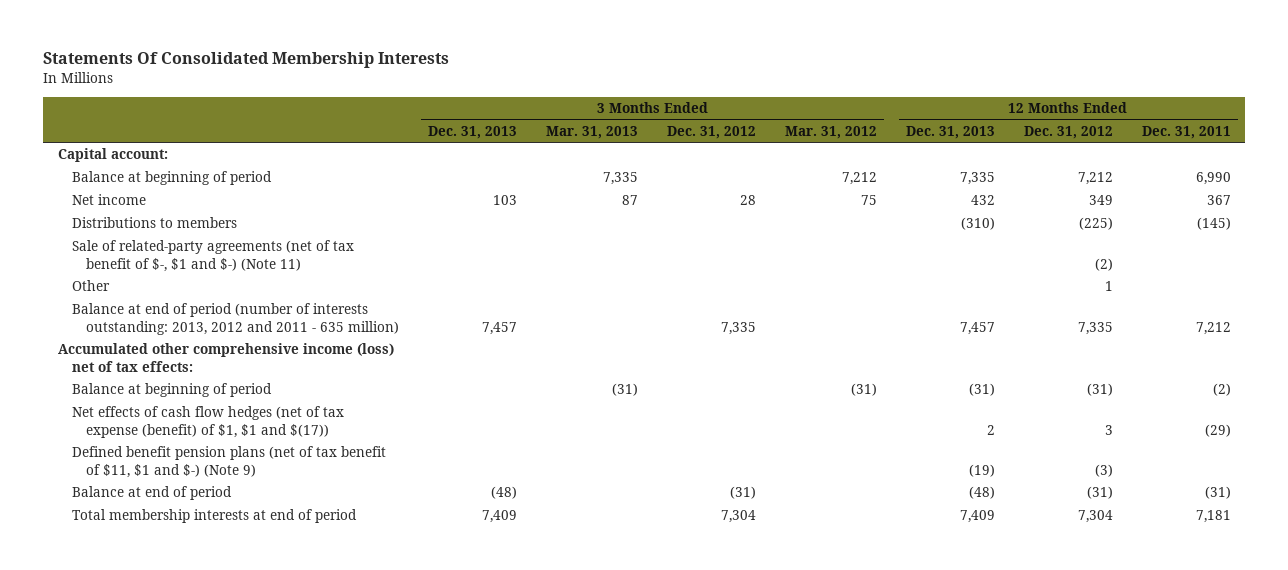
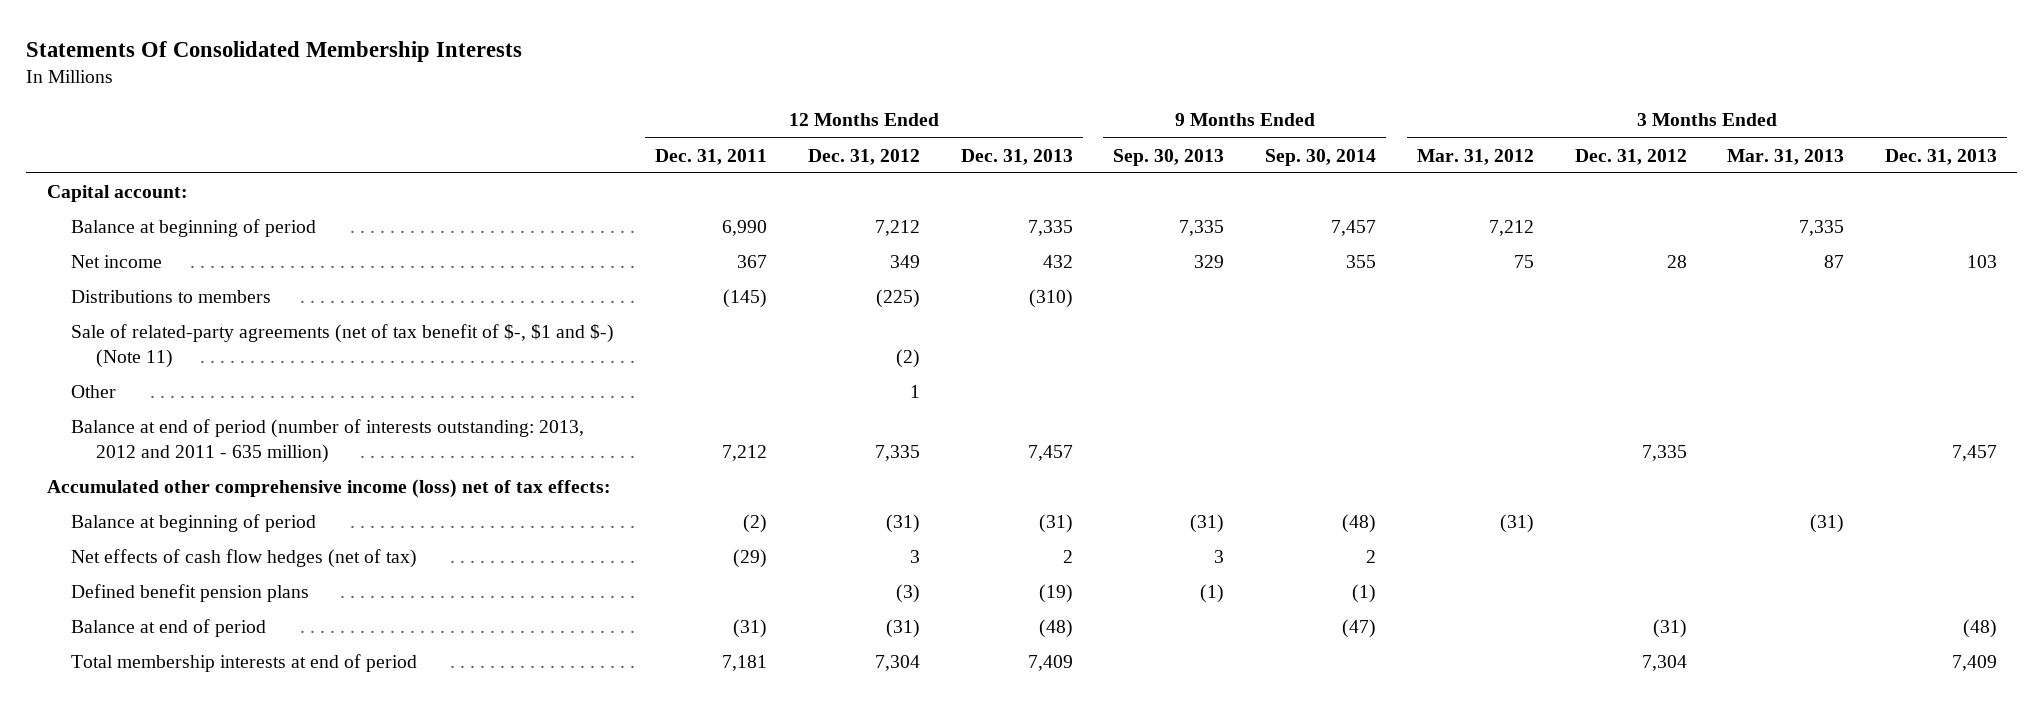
- | 3 Months Ended Dec. 31, 2013 | 3 Months Ended Mar. 31, 2013 | 3 Months Ended Dec. 31, 2012 | 3 Months Ended Mar. 31, 2012 | 12 Months Ended Dec. 31, 2013 | 12 Months Ended Dec. 31, 2012 | 12 Months Ended Dec. 31, 2011
+ | 12 Months Ended Dec. 31, 2011 | 12 Months Ended Dec. 31, 2012 | 12 Months Ended Dec. 31, 2013 | 9 Months Ended Sep. 30, 2013 | 9 Months Ended Sep. 30, 2014 | 3 Months Ended Mar. 31, 2012 | 3 Months Ended Dec. 31, 2012 | 3 Months Ended Mar. 31, 2013 | 3 Months Ended Dec. 31, 2013
- Net effects of cash flow hedges (net of tax expense (benefit) of $1, $1 and $(17)) | | | | | 2 | 3 | (29)
- Defined benefit pension plans (net of tax benefit of $11, $1 and $-) (Note 9) | | | | | (19) | (3) |
+ Net effects of cash flow hedges (net of tax) | (29) | 3 | 2 | 3 | 2 | | | |
+ Defined benefit pension plans | | (3) | (19) | (1) | (1) | | | |

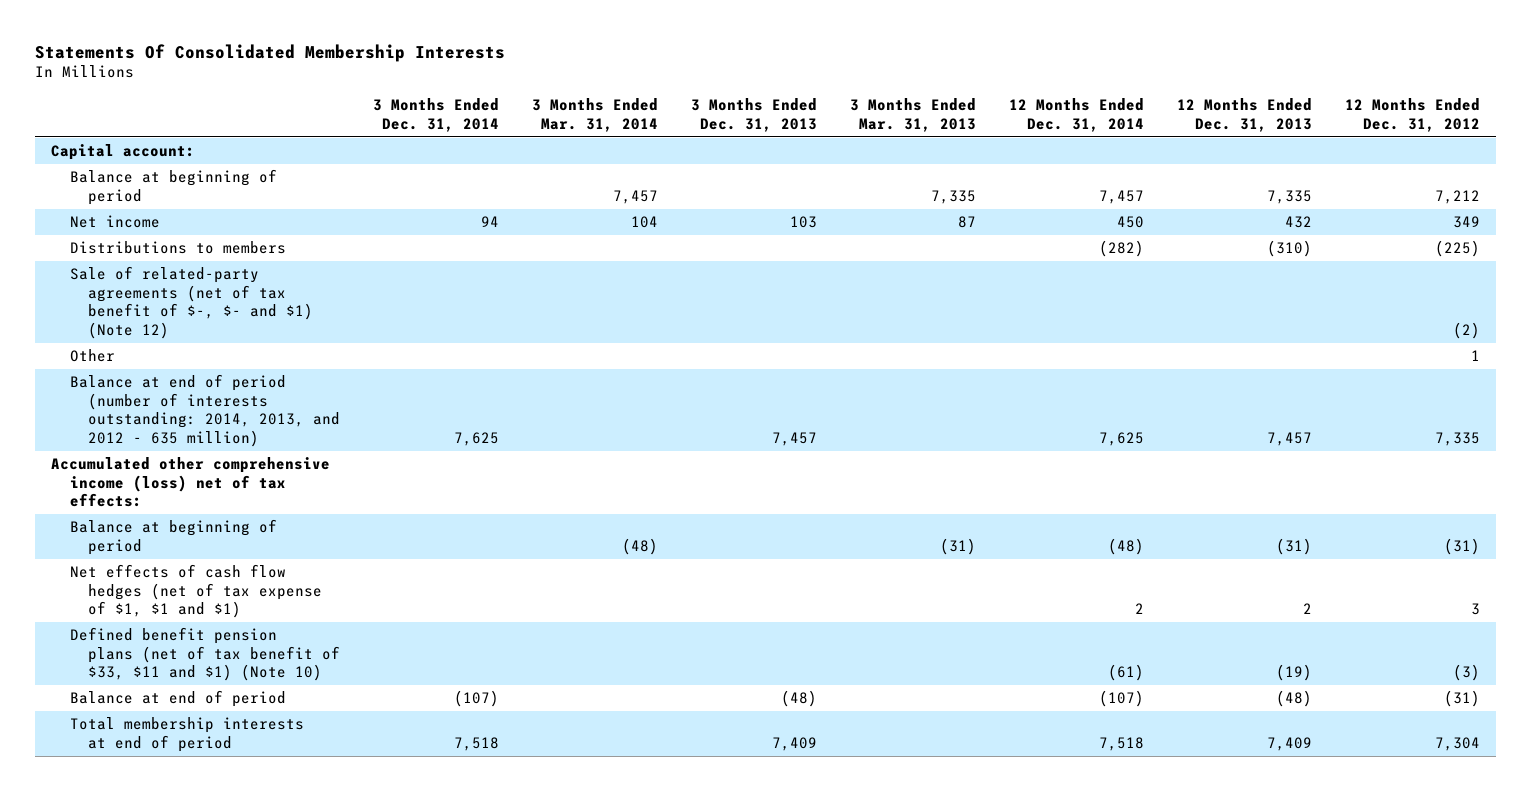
- | 12 Months Ended Dec. 31, 2011 | 12 Months Ended Dec. 31, 2012 | 12 Months Ended Dec. 31, 2013 | 9 Months Ended Sep. 30, 2013 | 9 Months Ended Sep. 30, 2014 | 3 Months Ended Mar. 31, 2012 | 3 Months Ended Dec. 31, 2012 | 3 Months Ended Mar. 31, 2013 | 3 Months Ended Dec. 31, 2013
+ | 3 Months Ended Dec. 31, 2014 | 3 Months Ended Mar. 31, 2014 | 3 Months Ended Dec. 31, 2013 | 3 Months Ended Mar. 31, 2013 | 12 Months Ended Dec. 31, 2014 | 12 Months Ended Dec. 31, 2013 | 12 Months Ended Dec. 31, 2012
- Sale of related-party agreements (net of tax benefit of $-, $1 and $-) (Note 11) | | (2) | | | | | | |
+ Sale of related-party agreements (net of tax benefit of $-, $- and $1) (Note 12) | | | | | | | (2)
- Balance at end of period (number of interests outstanding: 2013, 2012 and 2011 - 635 million) | 7,212 | 7,335 | 7,457 | | | | 7,335 | | 7,457
+ Balance at end of period (number of interests outstanding: 2014, 2013, and 2012 - 635 million) | 7,625 | | 7,457 | | 7,625 | 7,457 | 7,335
- Net effects of cash flow hedges (net of tax) | (29) | 3 | 2 | 3 | 2 | | | |
- Defined benefit pension plans | | (3) | (19) | (1) | (1) | | | |
+ Net effects of cash flow hedges (net of tax expense of $1, $1 and $1) | | | | | 2 | 2 | 3
+ Defined benefit pension plans (net of tax benefit of $33, $11 and $1) (Note 10) | | | | | (61) | (19) | (3)

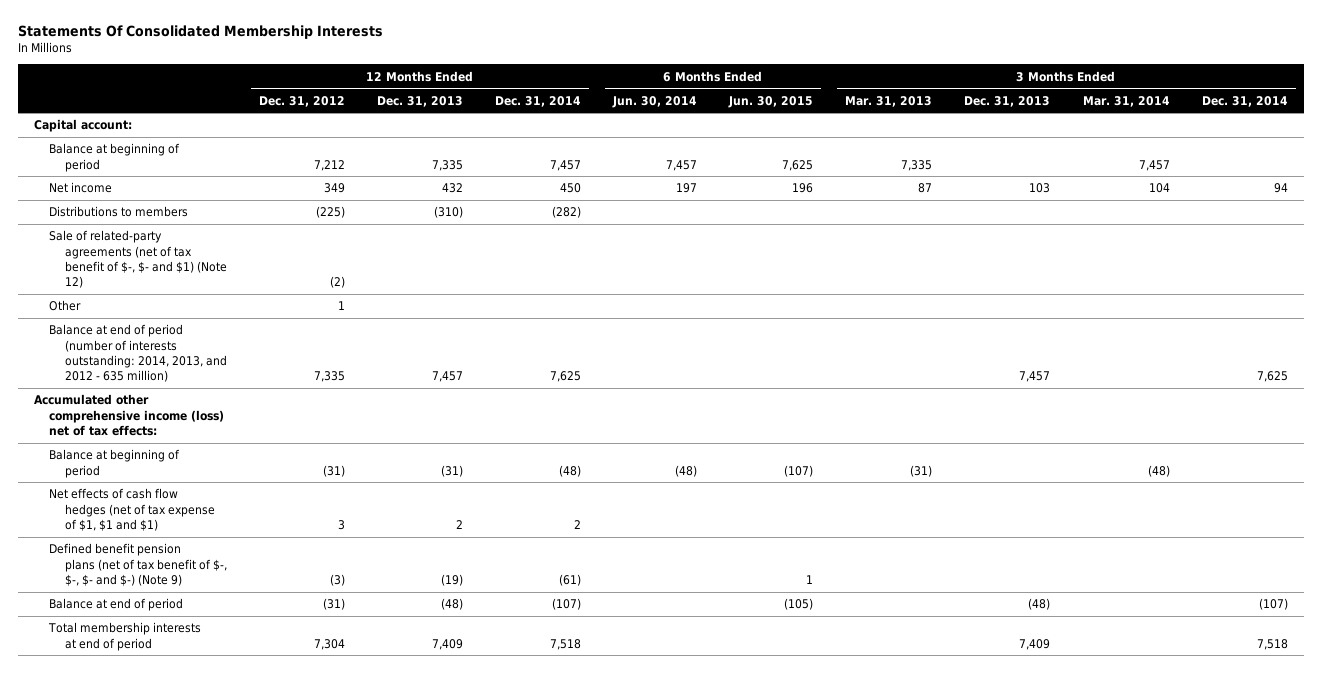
- | 3 Months Ended Dec. 31, 2014 | 3 Months Ended Mar. 31, 2014 | 3 Months Ended Dec. 31, 2013 | 3 Months Ended Mar. 31, 2013 | 12 Months Ended Dec. 31, 2014 | 12 Months Ended Dec. 31, 2013 | 12 Months Ended Dec. 31, 2012
+ | 12 Months Ended Dec. 31, 2012 | 12 Months Ended Dec. 31, 2013 | 12 Months Ended Dec. 31, 2014 | 6 Months Ended Jun. 30, 2014 | 6 Months Ended Jun. 30, 2015 | 3 Months Ended Mar. 31, 2013 | 3 Months Ended Dec. 31, 2013 | 3 Months Ended Mar. 31, 2014 | 3 Months Ended Dec. 31, 2014
- Defined benefit pension plans (net of tax benefit of $33, $11 and $1) (Note 10) | | | | | (61) | (19) | (3)
+ Defined benefit pension plans (net of tax benefit of $-, $-, $- and $-) (Note 9) | (3) | (19) | (61) | | 1 | | | |

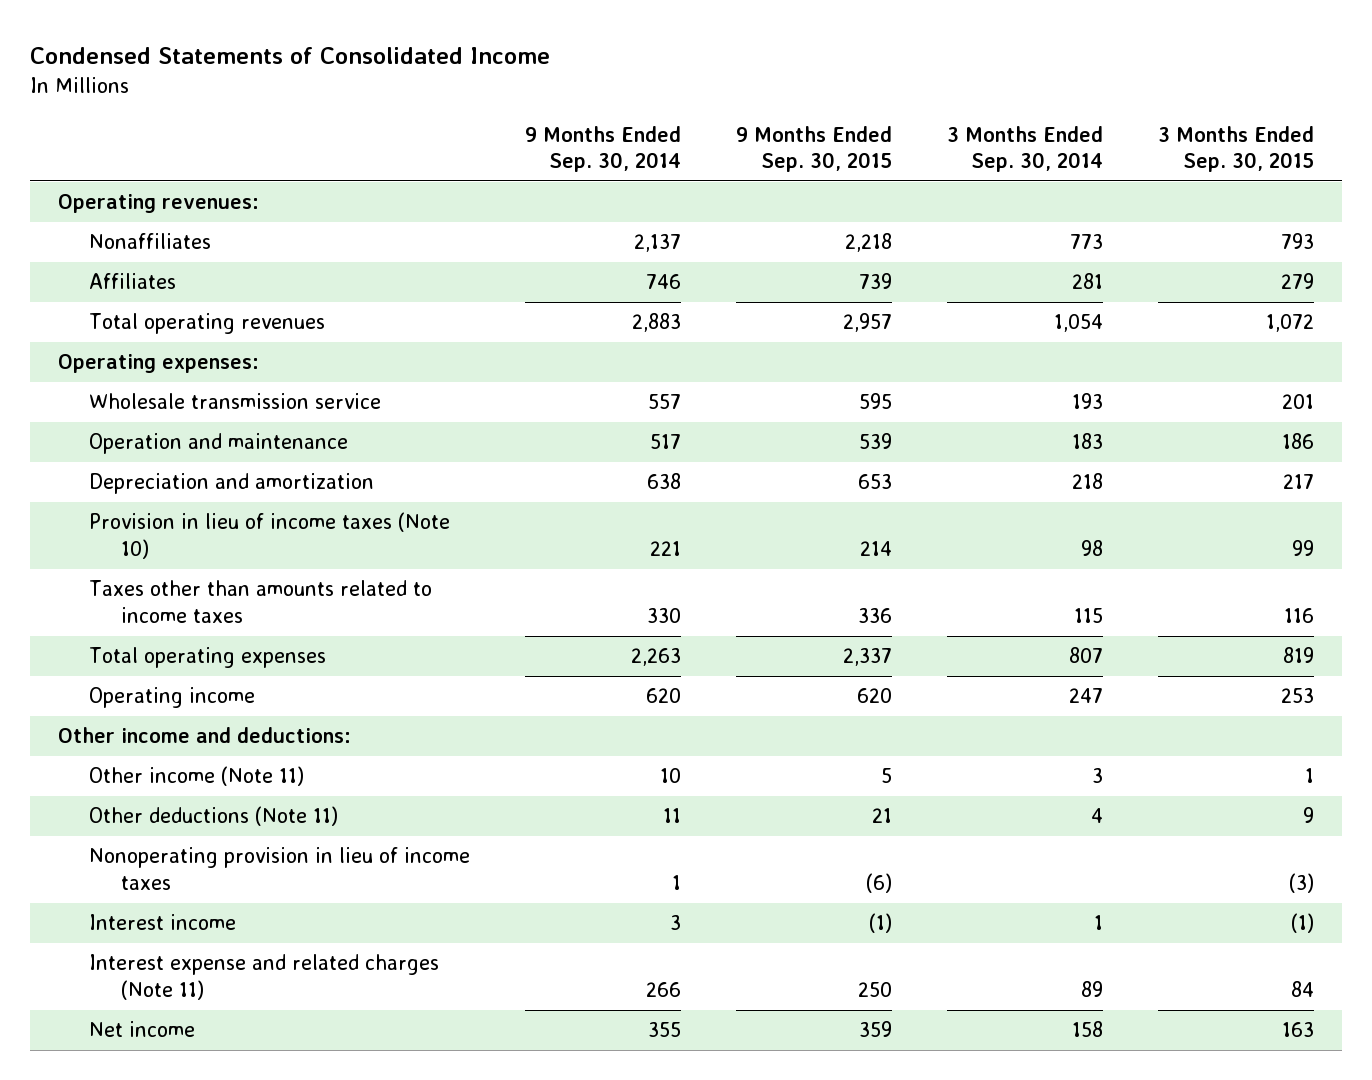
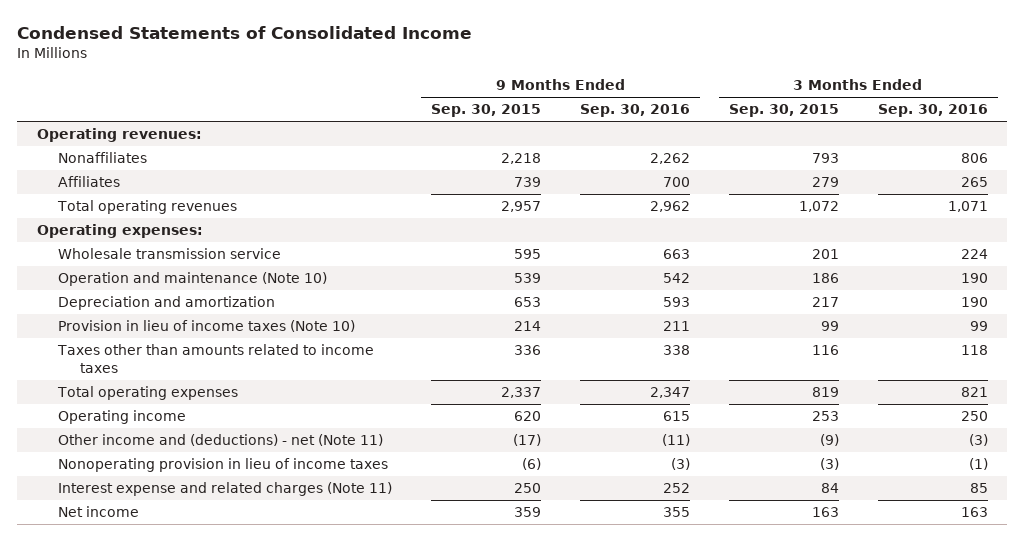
- | 9 Months Ended Sep. 30, 2014 | 9 Months Ended Sep. 30, 2015 | 3 Months Ended Sep. 30, 2014 | 3 Months Ended Sep. 30, 2015
+ | 9 Months Ended Sep. 30, 2015 | 9 Months Ended Sep. 30, 2016 | 3 Months Ended Sep. 30, 2015 | 3 Months Ended Sep. 30, 2016
- Operation and maintenance | 517 | 539 | 183 | 186
+ Operation and maintenance (Note 10) | 539 | 542 | 186 | 190
- Other income and deductions:
- Other income (Note 11) | 10 | 5 | 3 | 1
- Other deductions (Note 11) | 11 | 21 | 4 | 9
+ Other income and (deductions) - net (Note 11) | (17) | (11) | (9) | (3)
- Interest income | 3 | (1) | 1 | (1)

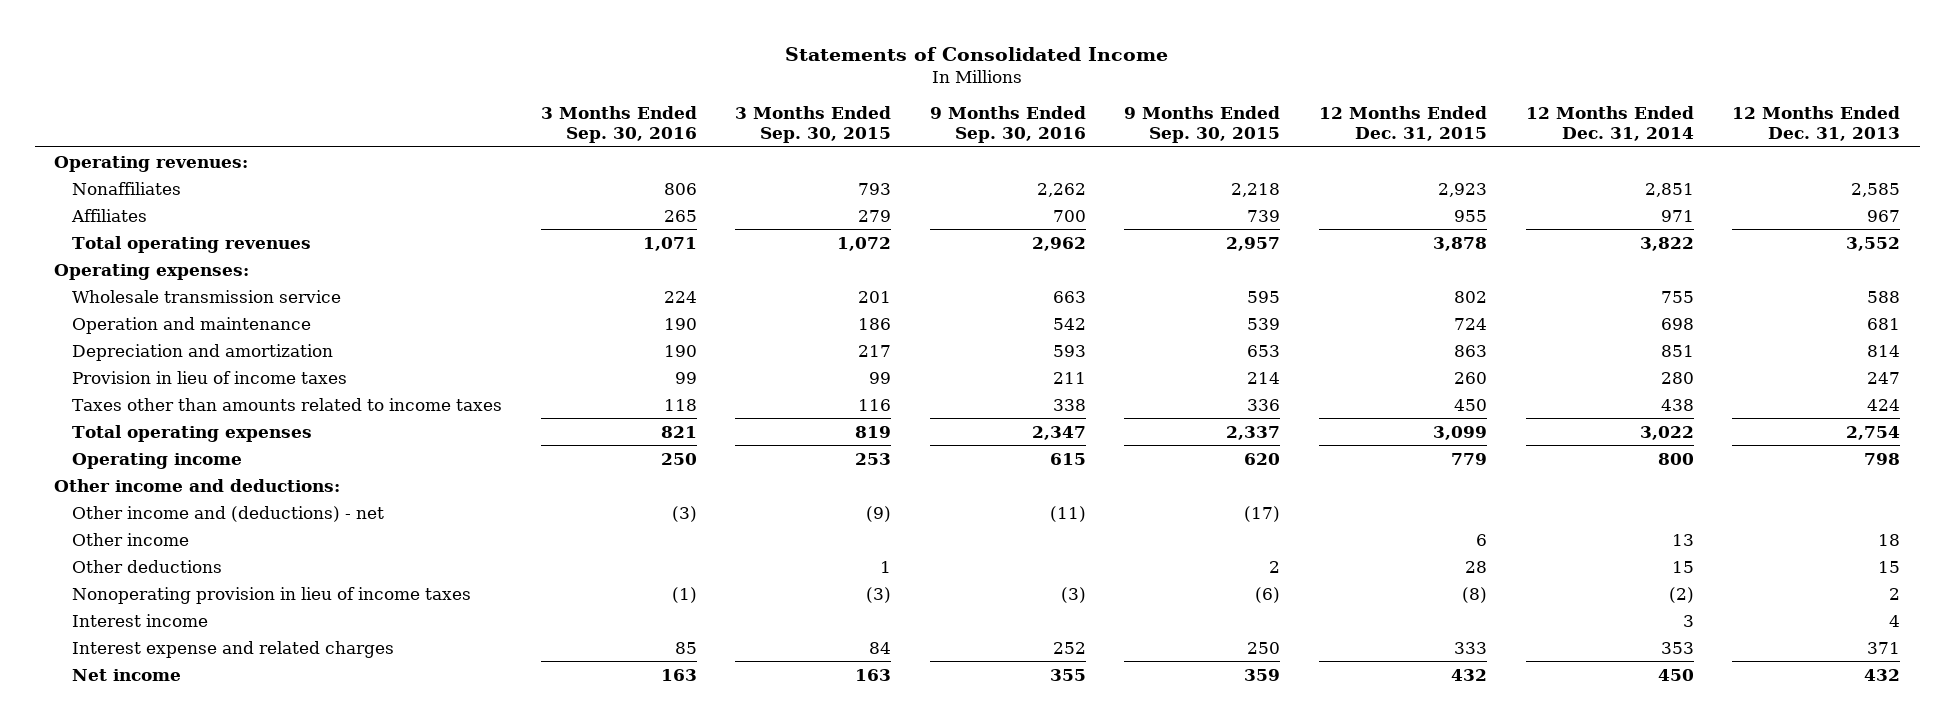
- Condensed Statements of Consolidated Income
+ Statements of Consolidated Income
- | 9 Months Ended Sep. 30, 2015 | 9 Months Ended Sep. 30, 2016 | 3 Months Ended Sep. 30, 2015 | 3 Months Ended Sep. 30, 2016
+ | 3 Months Ended Sep. 30, 2016 | 3 Months Ended Sep. 30, 2015 | 9 Months Ended Sep. 30, 2016 | 9 Months Ended Sep. 30, 2015 | 12 Months Ended Dec. 31, 2015 | 12 Months Ended Dec. 31, 2014 | 12 Months Ended Dec. 31, 2013
- Operation and maintenance (Note 10) | 539 | 542 | 186 | 190
+ Operation and maintenance | 190 | 186 | 542 | 539 | 724 | 698 | 681
- Provision in lieu of income taxes (Note 10) | 214 | 211 | 99 | 99
+ Provision in lieu of income taxes | 99 | 99 | 211 | 214 | 260 | 280 | 247
- Other income and (deductions) - net (Note 11) | (17) | (11) | (9) | (3)
+ Other income and deductions:
+ Other income and (deductions) - net | (3) | (9) | (11) | (17) | | |
+ Other income | | | | | 6 | 13 | 18
+ Other deductions | | 1 | | 2 | 28 | 15 | 15
- Interest expense and related charges (Note 11) | 250 | 252 | 84 | 85
+ Interest income | | | | | | 3 | 4
+ Interest expense and related charges | 85 | 84 | 252 | 250 | 333 | 353 | 371

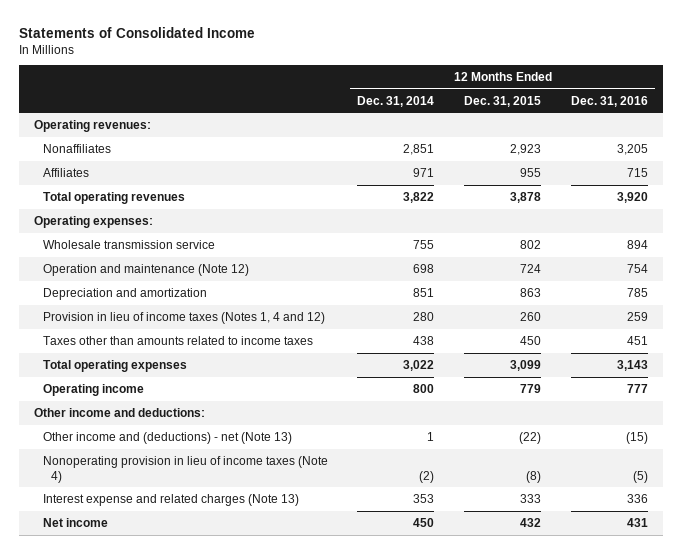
- | 3 Months Ended Sep. 30, 2016 | 3 Months Ended Sep. 30, 2015 | 9 Months Ended Sep. 30, 2016 | 9 Months Ended Sep. 30, 2015 | 12 Months Ended Dec. 31, 2015 | 12 Months Ended Dec. 31, 2014 | 12 Months Ended Dec. 31, 2013
+ | 12 Months Ended Dec. 31, 2014 | 12 Months Ended Dec. 31, 2015 | 12 Months Ended Dec. 31, 2016
- Operation and maintenance | 190 | 186 | 542 | 539 | 724 | 698 | 681
+ Operation and maintenance (Note 12) | 698 | 724 | 754
- Provision in lieu of income taxes | 99 | 99 | 211 | 214 | 260 | 280 | 247
+ Provision in lieu of income taxes (Notes 1, 4 and 12) | 280 | 260 | 259
- Other income and (deductions) - net | (3) | (9) | (11) | (17) | | |
- Other income | | | | | 6 | 13 | 18
- Other deductions | | 1 | | 2 | 28 | 15 | 15
- Nonoperating provision in lieu of income taxes | (1) | (3) | (3) | (6) | (8) | (2) | 2
- Interest income | | | | | | 3 | 4
- Interest expense and related charges | 85 | 84 | 252 | 250 | 333 | 353 | 371
+ Other income and (deductions) - net (Note 13) | 1 | (22) | (15)
+ Nonoperating provision in lieu of income taxes (Note 4) | (2) | (8) | (5)
+ Interest expense and related charges (Note 13) | 353 | 333 | 336

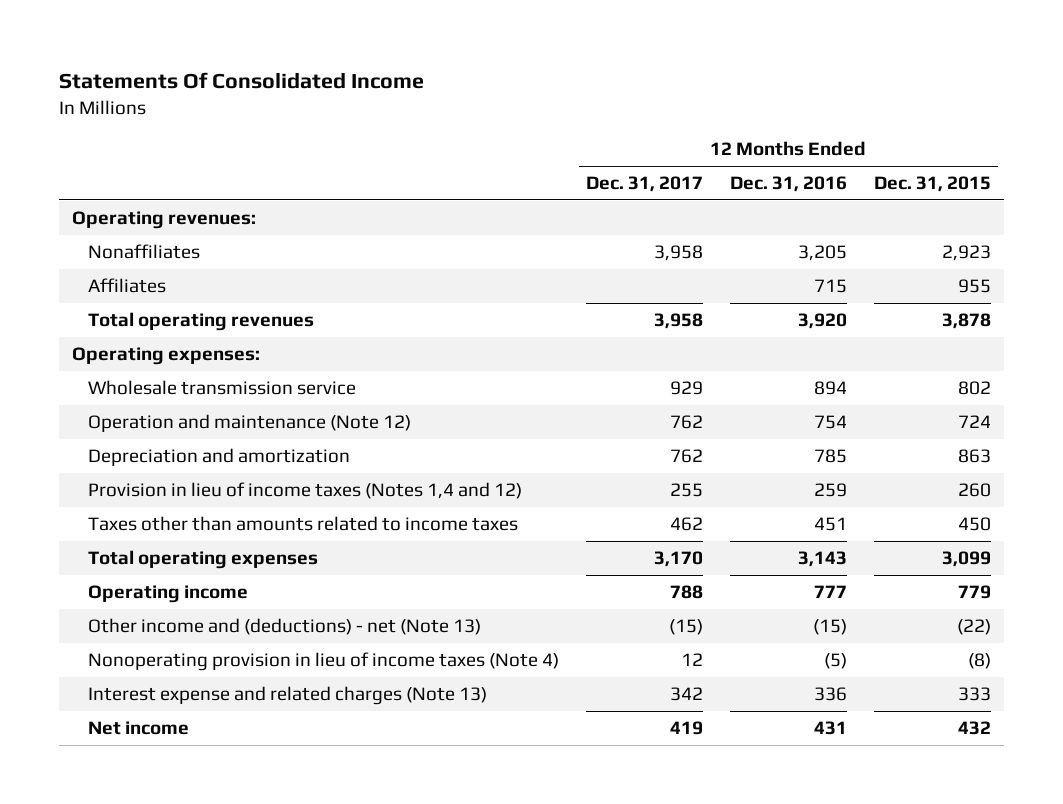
- Statements of Consolidated Income
+ Statements Of Consolidated Income
- | 12 Months Ended Dec. 31, 2014 | 12 Months Ended Dec. 31, 2015 | 12 Months Ended Dec. 31, 2016
+ | 12 Months Ended Dec. 31, 2017 | 12 Months Ended Dec. 31, 2016 | 12 Months Ended Dec. 31, 2015
- Provision in lieu of income taxes (Notes 1, 4 and 12) | 280 | 260 | 259
+ Provision in lieu of income taxes (Notes 1,4 and 12) | 255 | 259 | 260
- Other income and deductions:

